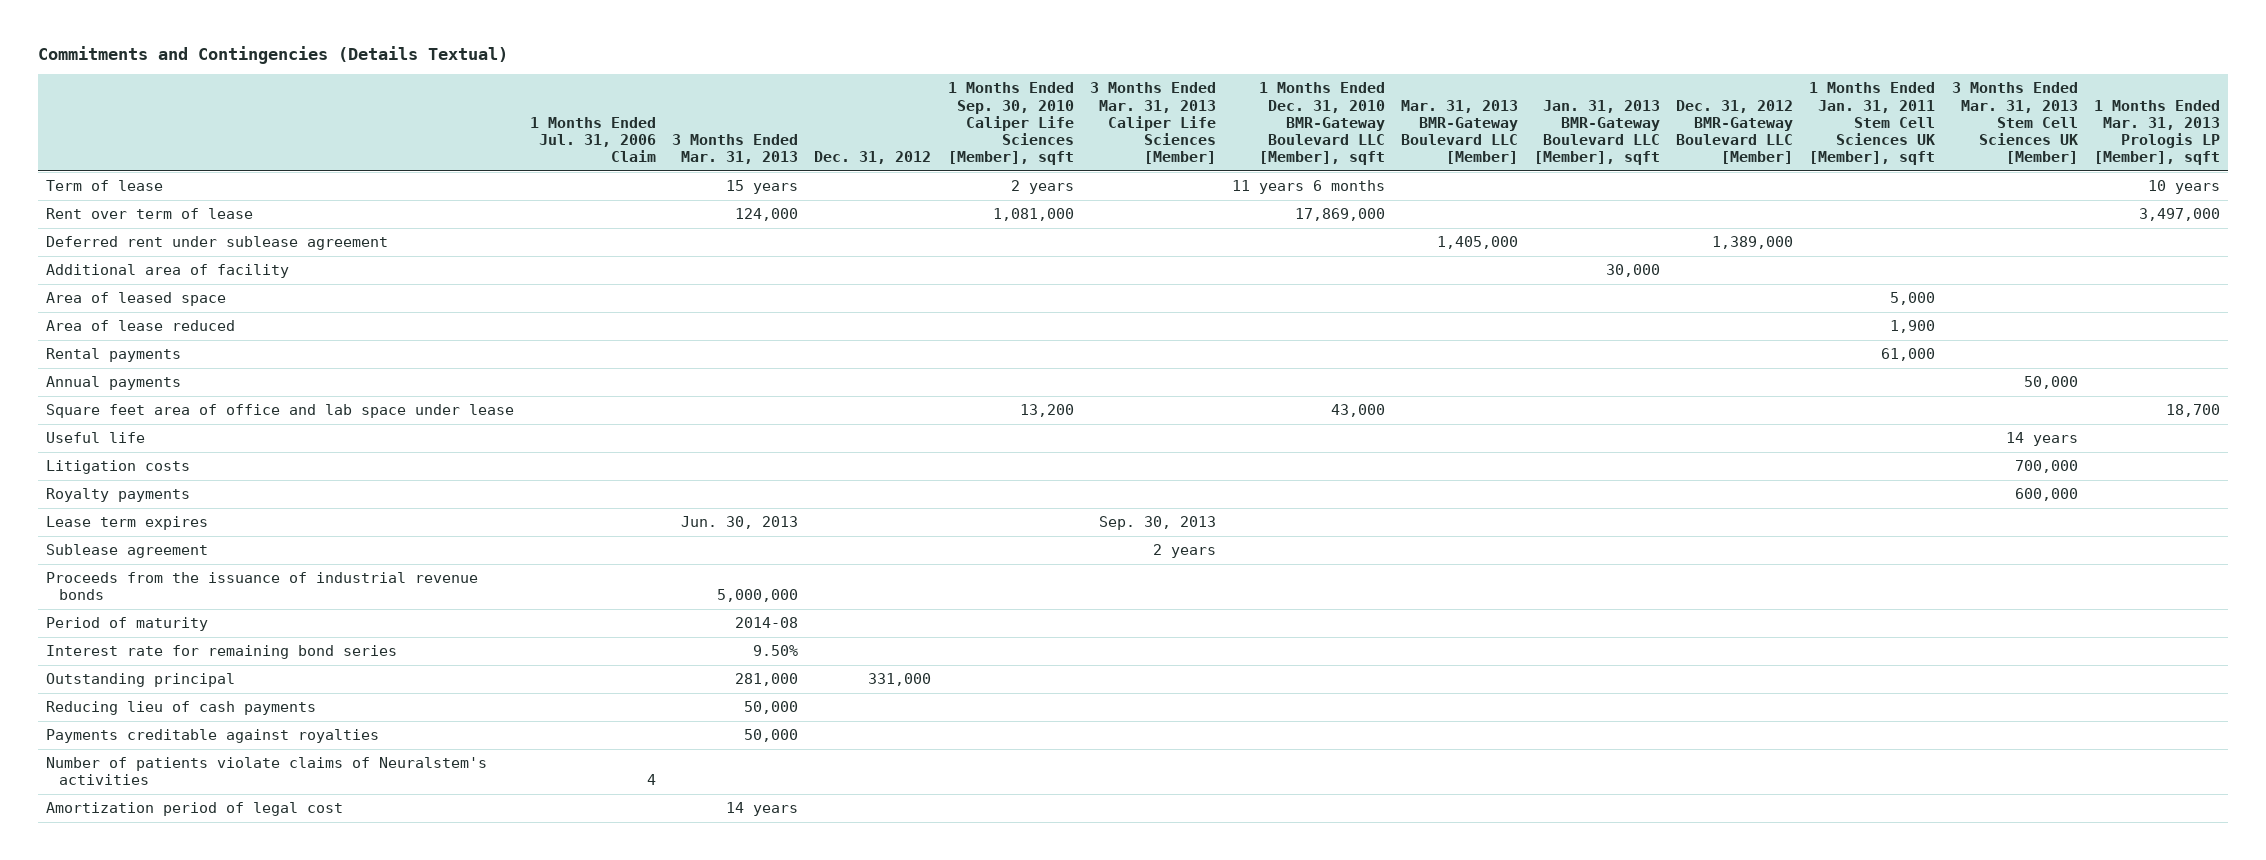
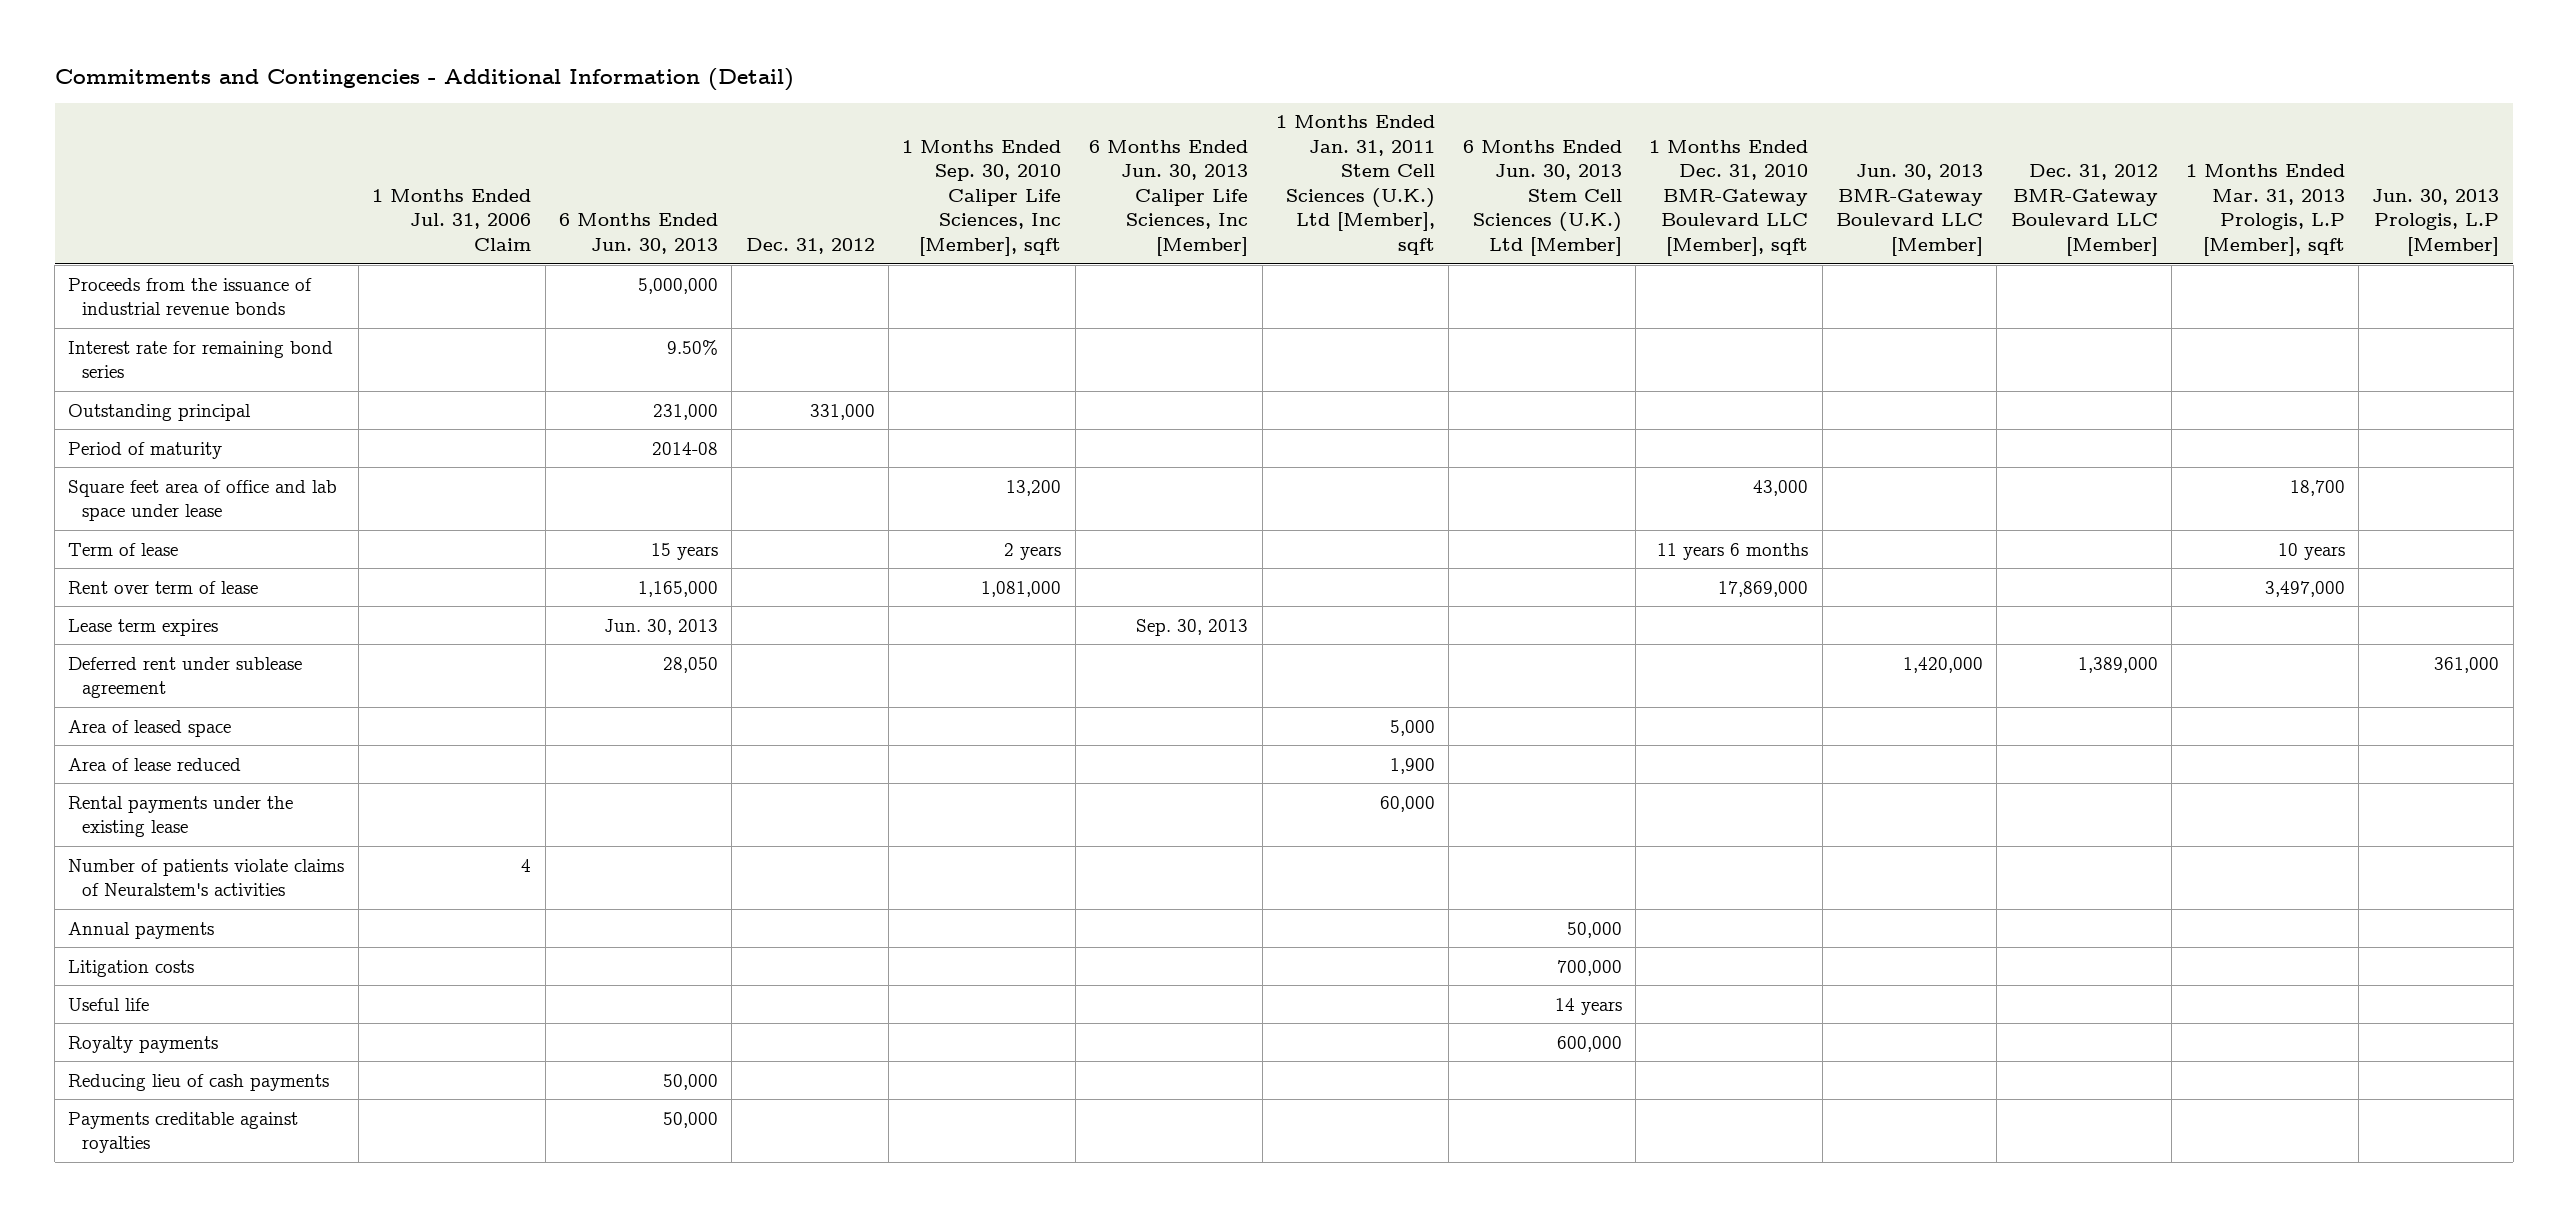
- Commitments and Contingencies (Details Textual)
+ Commitments and Contingencies - Additional Information (Detail)
- | 1 Months Ended Jul. 31, 2006 Claim | 3 Months Ended Mar. 31, 2013 | Dec. 31, 2012 | 1 Months Ended Sep. 30, 2010 Caliper Life Sciences [Member], sqft | 3 Months Ended Mar. 31, 2013 Caliper Life Sciences [Member] | 1 Months Ended Dec. 31, 2010 BMR-Gateway Boulevard LLC [Member], sqft | Mar. 31, 2013 BMR-Gateway Boulevard LLC [Member] | Jan. 31, 2013 BMR-Gateway Boulevard LLC [Member], sqft | Dec. 31, 2012 BMR-Gateway Boulevard LLC [Member] | 1 Months Ended Jan. 31, 2011 Stem Cell Sciences UK [Member], sqft | 3 Months Ended Mar. 31, 2013 Stem Cell Sciences UK [Member] | 1 Months Ended Mar. 31, 2013 Prologis LP [Member], sqft
+ | 1 Months Ended Jul. 31, 2006 Claim | 6 Months Ended Jun. 30, 2013 | Dec. 31, 2012 | 1 Months Ended Sep. 30, 2010 Caliper Life Sciences, Inc [Member], sqft | 6 Months Ended Jun. 30, 2013 Caliper Life Sciences, Inc [Member] | 1 Months Ended Jan. 31, 2011 Stem Cell Sciences (U.K.) Ltd [Member], sqft | 6 Months Ended Jun. 30, 2013 Stem Cell Sciences (U.K.) Ltd [Member] | 1 Months Ended Dec. 31, 2010 BMR-Gateway Boulevard LLC [Member], sqft | Jun. 30, 2013 BMR-Gateway Boulevard LLC [Member] | Dec. 31, 2012 BMR-Gateway Boulevard LLC [Member] | 1 Months Ended Mar. 31, 2013 Prologis, L.P [Member], sqft | Jun. 30, 2013 Prologis, L.P [Member]
moved up: Proceeds from the issuance of industrial revenue bonds | | 5,000,000 | | | | | | | | | |
moved up: Interest rate for remaining bond series | | 9.50% | | | | | | | | | |
moved up: Outstanding principal | | 231,000 | 331,000 | | | | | | | | |
moved up: Period of maturity | | 2014-08 | | | | | | | | | |
moved up: Square feet area of office and lab space under lease | | | | 13,200 | | | | 43,000 | | | 18,700 |
moved up: Lease term expires | | Jun. 30, 2013 | | | Sep. 30, 2013 | | | | | | |
- Additional area of facility | | | | | | | | 30,000 | | | |
- Rental payments | | | | | | | | | | 61,000 | |
+ Rental payments under the existing lease | | | | | | 60,000 | | | | | |
moved up: Number of patients violate claims of Neuralstem's activities | 4 | | | | | | | | | | |
moved down: Useful life | | | | | | | 14 years | | | | |
- Sublease agreement | | | | | 2 years | | | | | | |
- Amortization period of legal cost | | 14 years | | | | | | | | | |

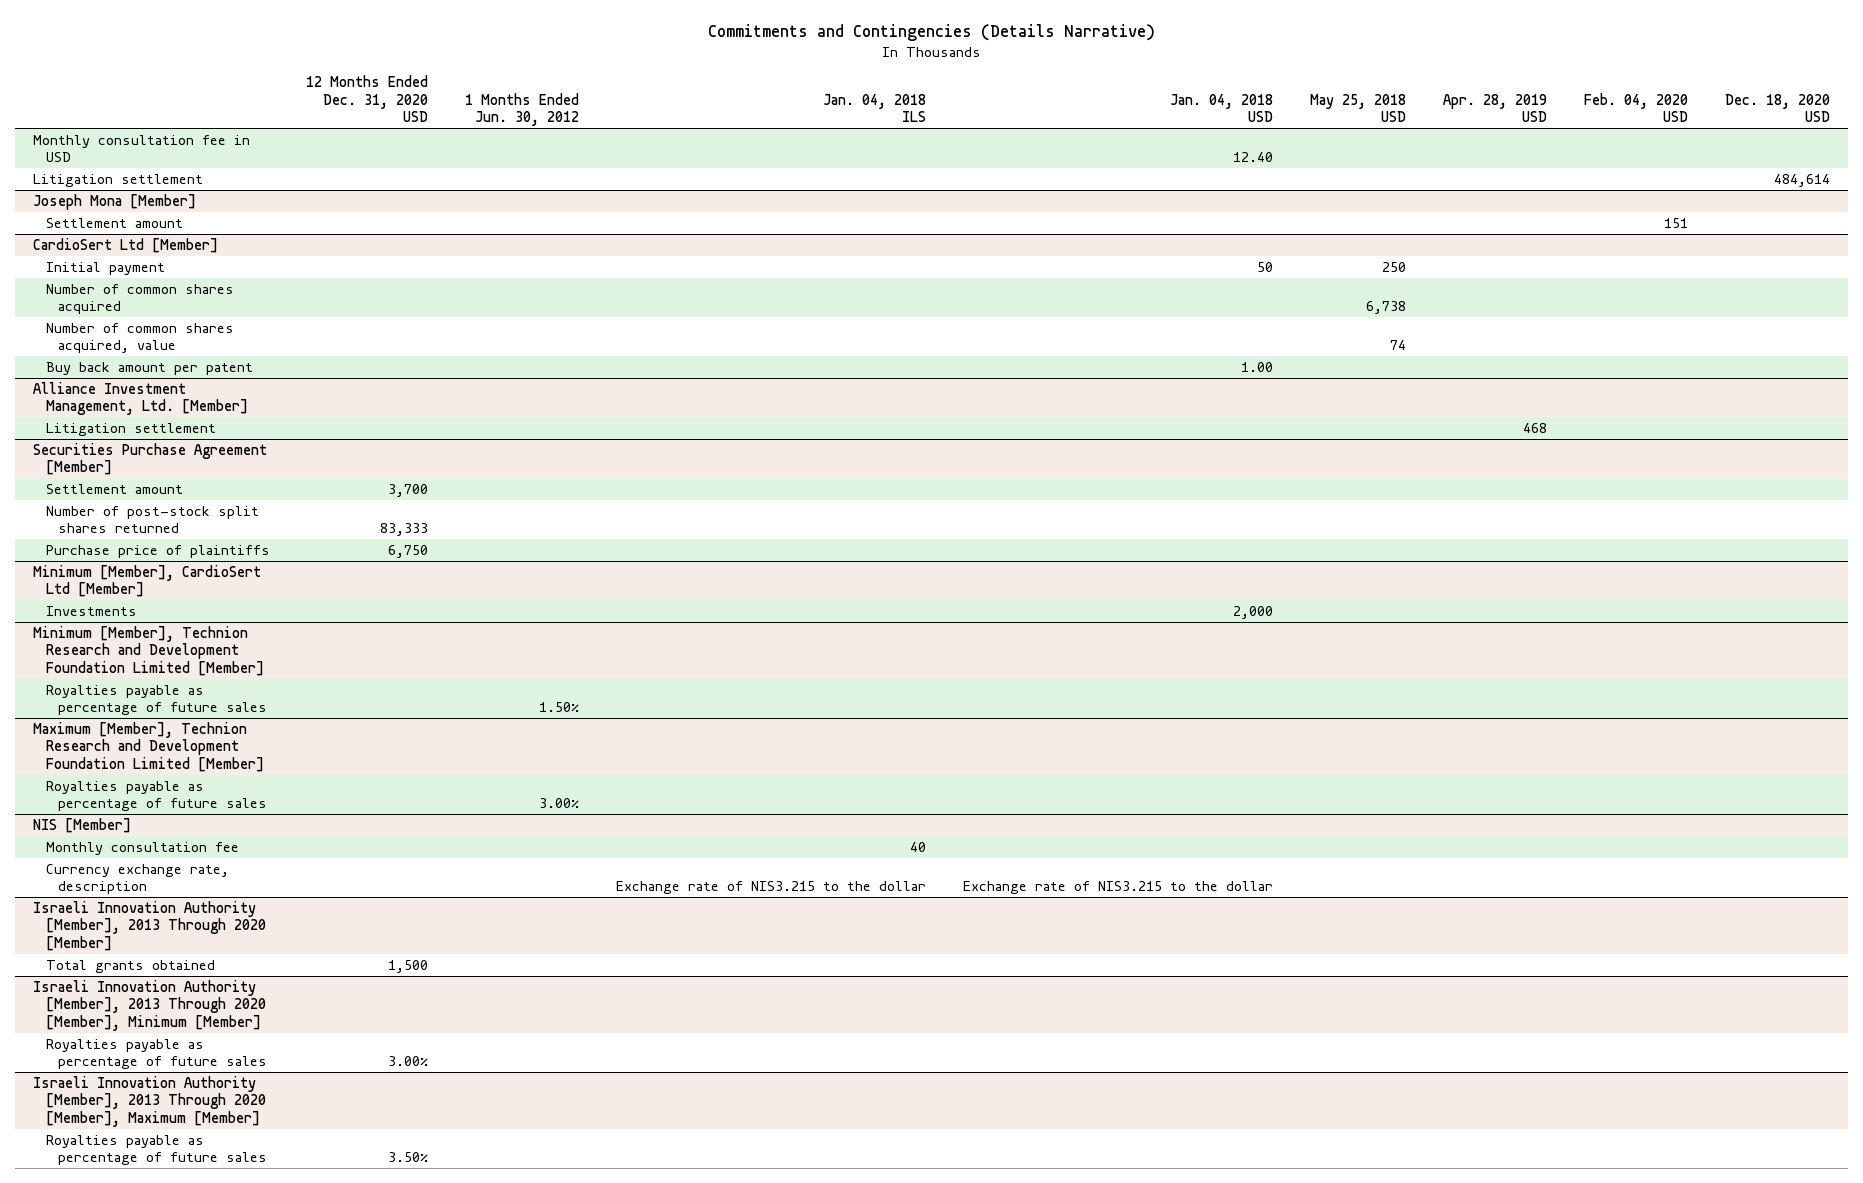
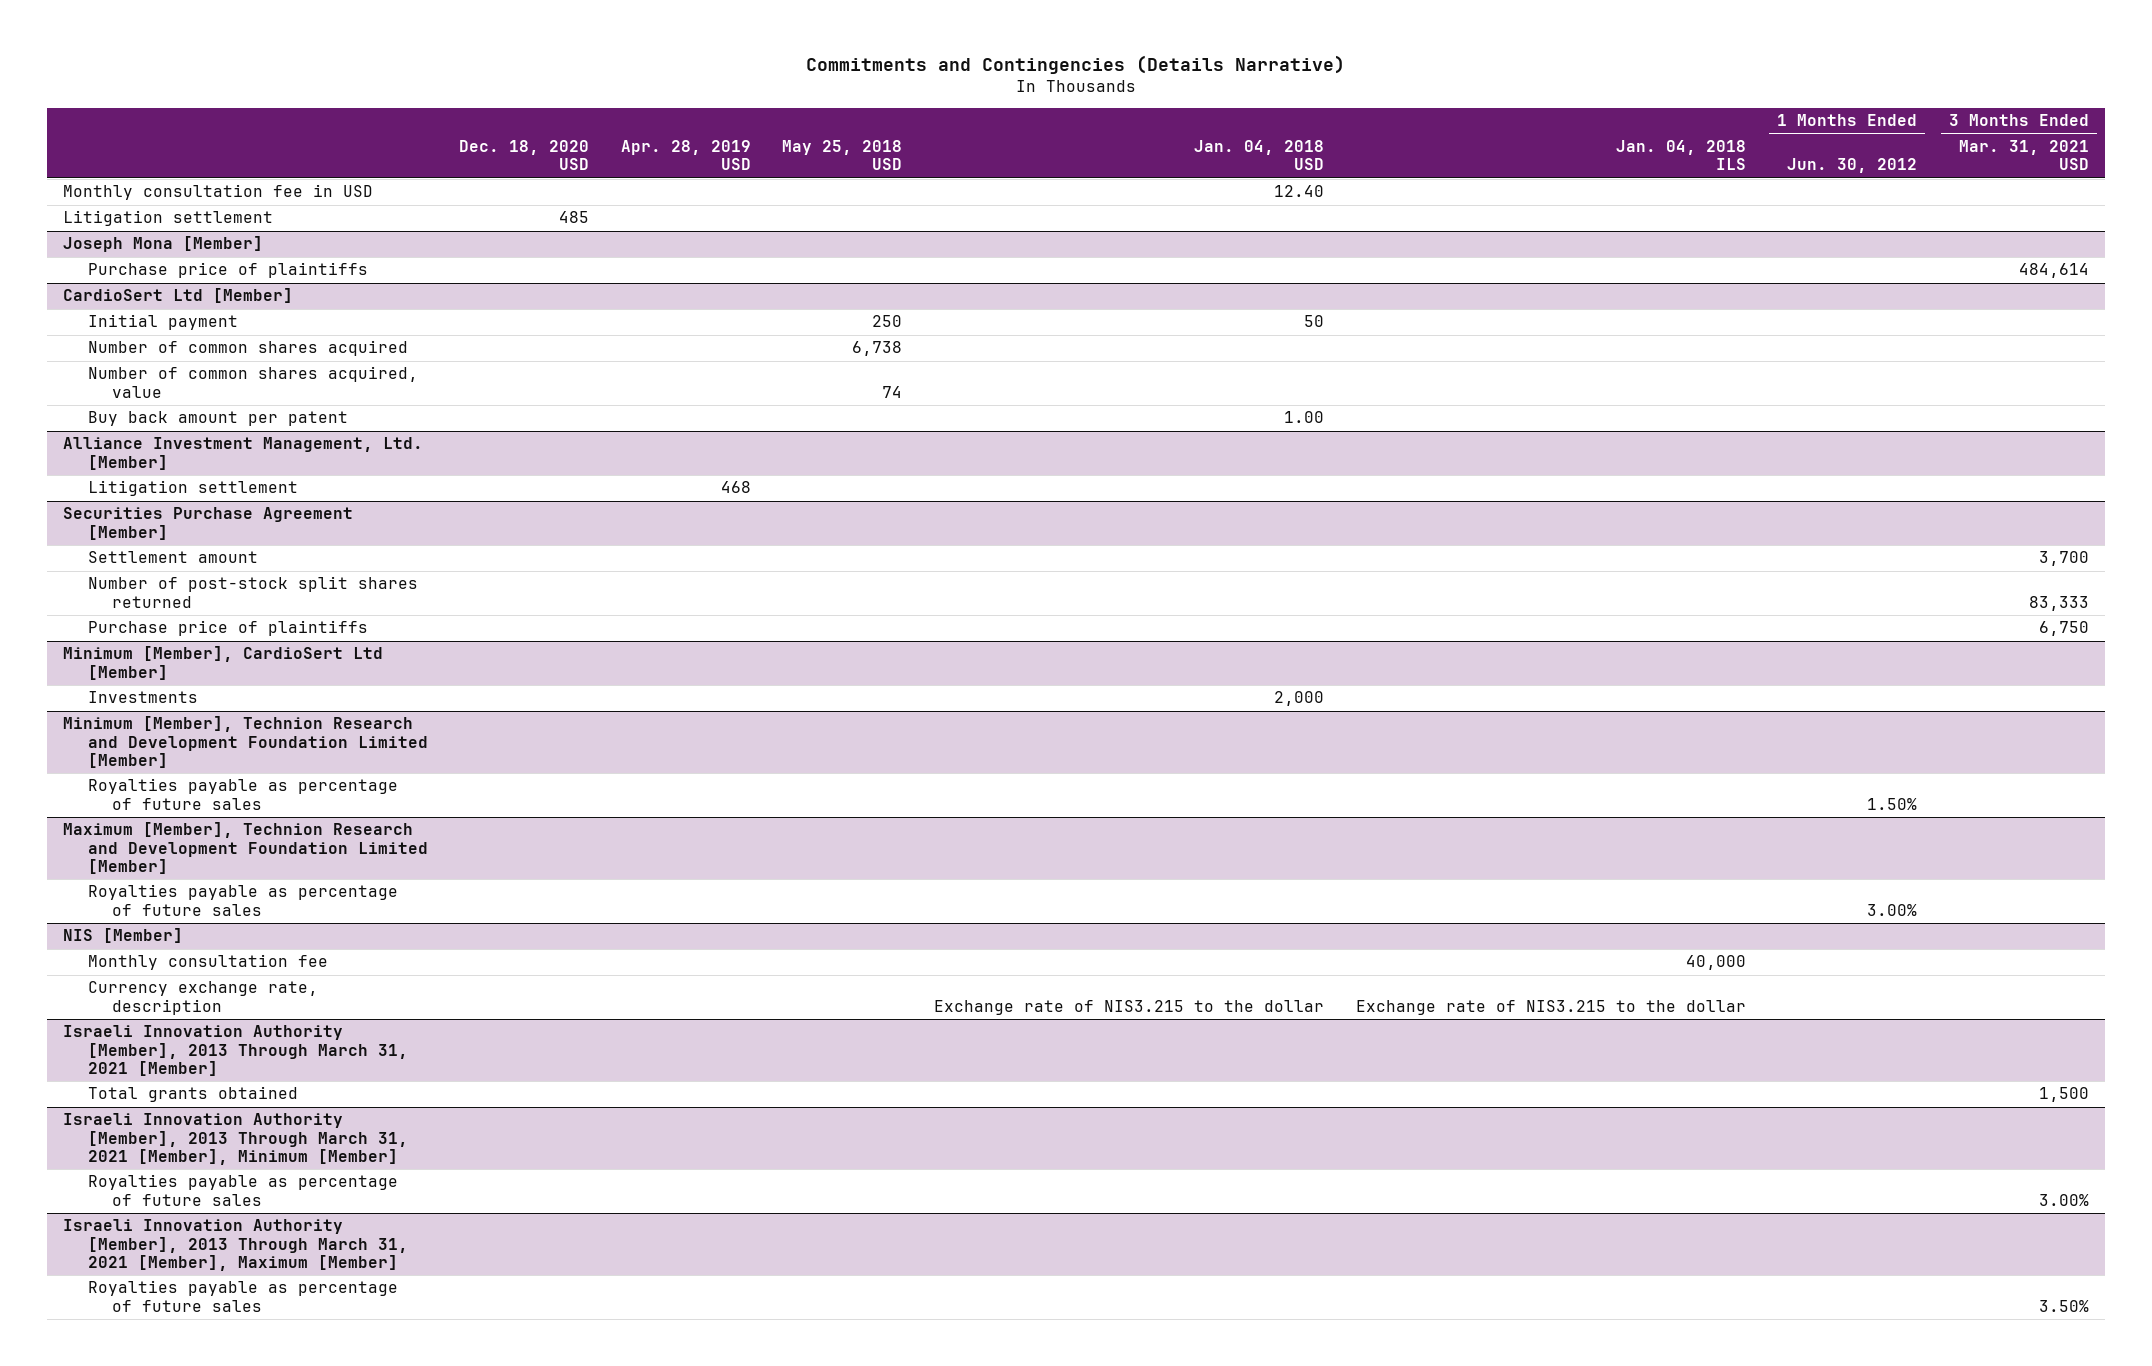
- | 12 Months Ended Dec. 31, 2020 USD | 1 Months Ended Jun. 30, 2012 | Jan. 04, 2018 ILS | Jan. 04, 2018 USD | May 25, 2018 USD | Apr. 28, 2019 USD | Feb. 04, 2020 USD | Dec. 18, 2020 USD
+ | Dec. 18, 2020 USD | Apr. 28, 2019 USD | May 25, 2018 USD | Jan. 04, 2018 USD | Jan. 04, 2018 ILS | 1 Months Ended Jun. 30, 2012 | 3 Months Ended Mar. 31, 2021 USD
- Litigation settlement | | | | | | | | 484,614
+ Litigation settlement | 485 | | | | | |
@ Joseph Mona [Member]
- Settlement amount | | | | | | | 151 |
+ Purchase price of plaintiffs | | | | | | | 484,614
@ NIS [Member]
- Monthly consultation fee | | | 40 | | | | |
+ Monthly consultation fee | | | | | 40,000 | |
- Israeli Innovation Authority [Member], 2013 Through 2020 [Member]
+ Israeli Innovation Authority [Member], 2013 Through March 31, 2021 [Member]
- Israeli Innovation Authority [Member], 2013 Through 2020 [Member], Minimum [Member]
+ Israeli Innovation Authority [Member], 2013 Through March 31, 2021 [Member], Minimum [Member]
- Israeli Innovation Authority [Member], 2013 Through 2020 [Member], Maximum [Member]
+ Israeli Innovation Authority [Member], 2013 Through March 31, 2021 [Member], Maximum [Member]

